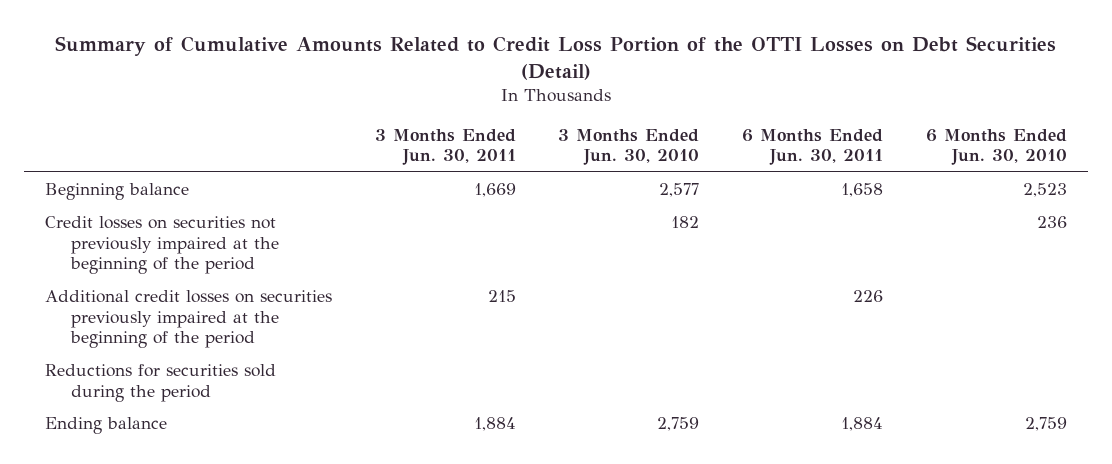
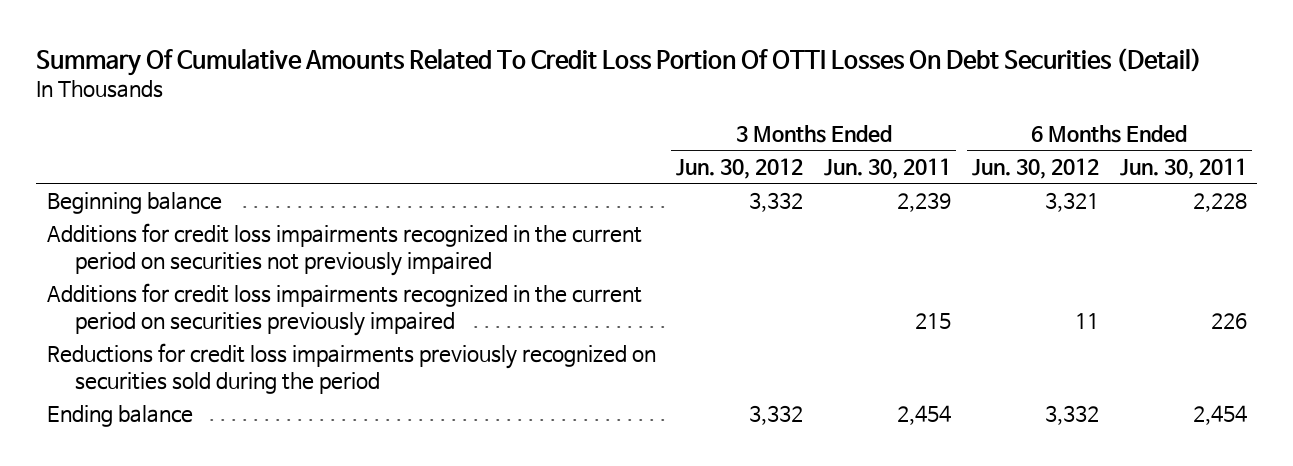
- Summary of Cumulative Amounts Related to Credit Loss Portion of the OTTI Losses on Debt Securities (Detail)
+ Summary Of Cumulative Amounts Related To Credit Loss Portion Of OTTI Losses On Debt Securities (Detail)
- | 3 Months Ended Jun. 30, 2011 | 3 Months Ended Jun. 30, 2010 | 6 Months Ended Jun. 30, 2011 | 6 Months Ended Jun. 30, 2010
+ | 3 Months Ended Jun. 30, 2012 | 3 Months Ended Jun. 30, 2011 | 6 Months Ended Jun. 30, 2012 | 6 Months Ended Jun. 30, 2011
- Beginning balance | 1,669 | 2,577 | 1,658 | 2,523
- Credit losses on securities not previously impaired at the beginning of the period | | 182 | | 236
- Additional credit losses on securities previously impaired at the beginning of the period | 215 | | 226 |
- Reductions for securities sold during the period
- Ending balance | 1,884 | 2,759 | 1,884 | 2,759
+ Beginning balance | 3,332 | 2,239 | 3,321 | 2,228
+ Additions for credit loss impairments recognized in the current period on securities not previously impaired
+ Additions for credit loss impairments recognized in the current period on securities previously impaired | | 215 | 11 | 226
+ Reductions for credit loss impairments previously recognized on securities sold during the period
+ Ending balance | 3,332 | 2,454 | 3,332 | 2,454

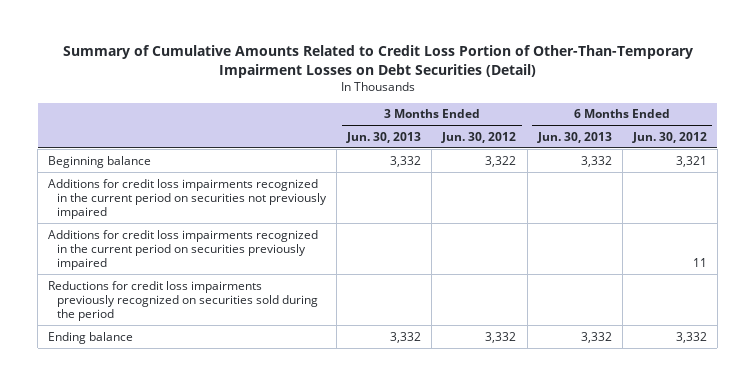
- Summary Of Cumulative Amounts Related To Credit Loss Portion Of OTTI Losses On Debt Securities (Detail)
+ Summary of Cumulative Amounts Related to Credit Loss Portion of Other-Than-Temporary Impairment Losses on Debt Securities (Detail)
- | 3 Months Ended Jun. 30, 2012 | 3 Months Ended Jun. 30, 2011 | 6 Months Ended Jun. 30, 2012 | 6 Months Ended Jun. 30, 2011
+ | 3 Months Ended Jun. 30, 2013 | 3 Months Ended Jun. 30, 2012 | 6 Months Ended Jun. 30, 2013 | 6 Months Ended Jun. 30, 2012
- Beginning balance | 3,332 | 2,239 | 3,321 | 2,228
+ Beginning balance | 3,332 | 3,322 | 3,332 | 3,321

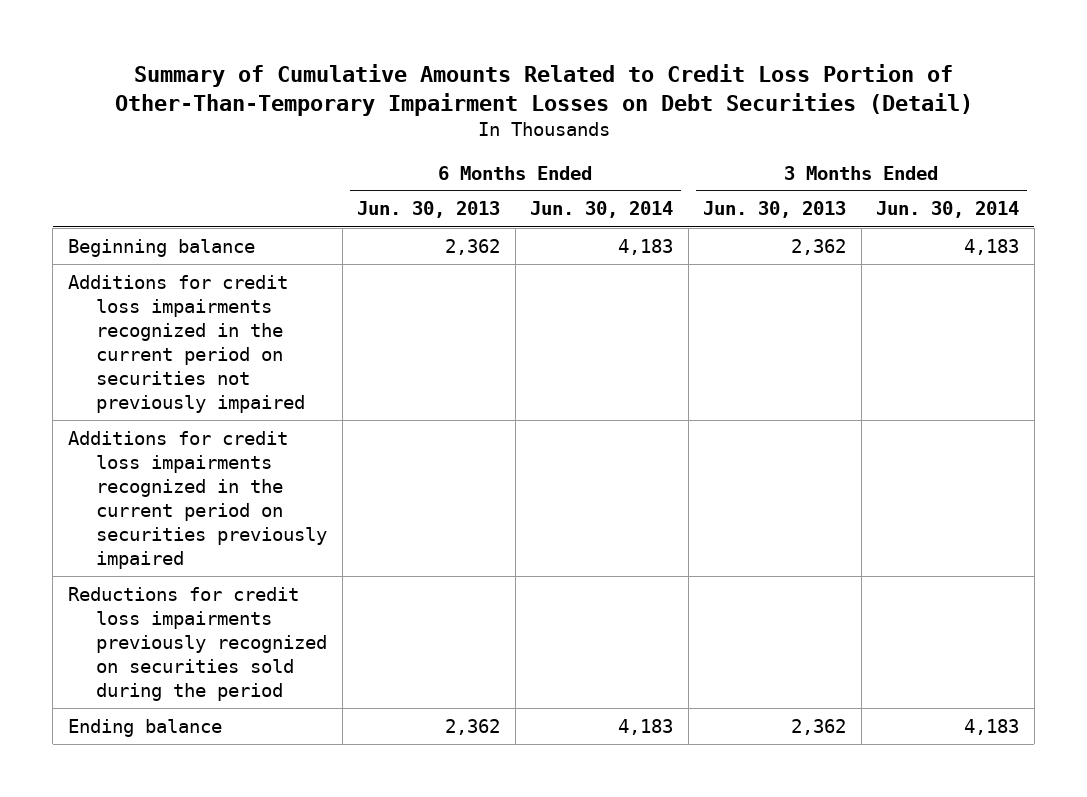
- | 3 Months Ended Jun. 30, 2013 | 3 Months Ended Jun. 30, 2012 | 6 Months Ended Jun. 30, 2013 | 6 Months Ended Jun. 30, 2012
+ | 6 Months Ended Jun. 30, 2013 | 6 Months Ended Jun. 30, 2014 | 3 Months Ended Jun. 30, 2013 | 3 Months Ended Jun. 30, 2014
- Beginning balance | 3,332 | 3,322 | 3,332 | 3,321
+ Beginning balance | 2,362 | 4,183 | 2,362 | 4,183
- Ending balance | 3,332 | 3,332 | 3,332 | 3,332
+ Ending balance | 2,362 | 4,183 | 2,362 | 4,183

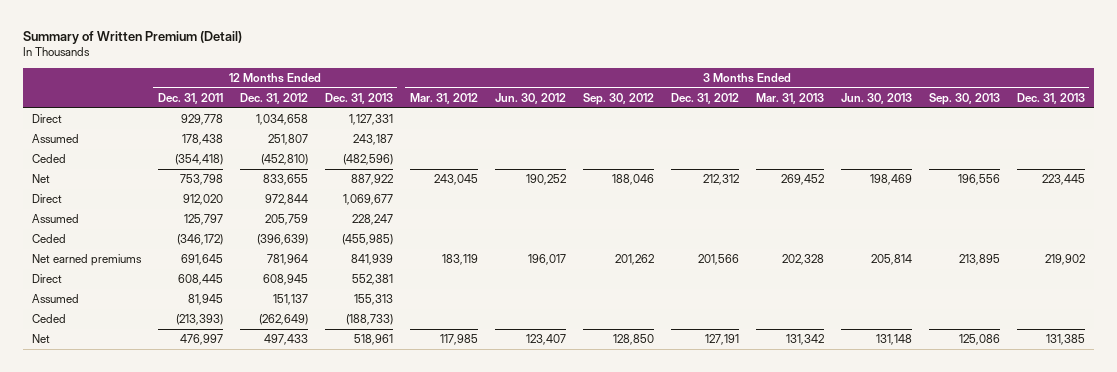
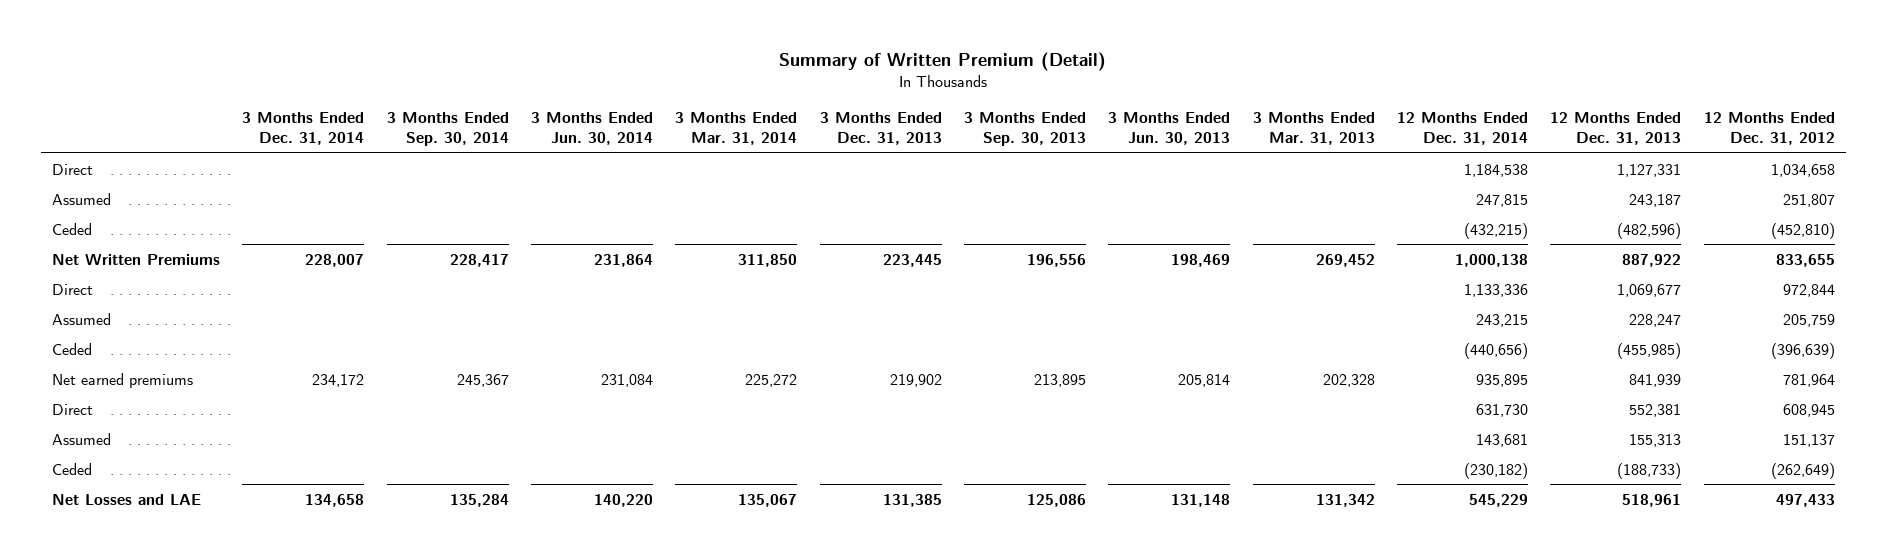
- | 12 Months Ended Dec. 31, 2011 | 12 Months Ended Dec. 31, 2012 | 12 Months Ended Dec. 31, 2013 | 3 Months Ended Mar. 31, 2012 | 3 Months Ended Jun. 30, 2012 | 3 Months Ended Sep. 30, 2012 | 3 Months Ended Dec. 31, 2012 | 3 Months Ended Mar. 31, 2013 | 3 Months Ended Jun. 30, 2013 | 3 Months Ended Sep. 30, 2013 | 3 Months Ended Dec. 31, 2013
+ | 3 Months Ended Dec. 31, 2014 | 3 Months Ended Sep. 30, 2014 | 3 Months Ended Jun. 30, 2014 | 3 Months Ended Mar. 31, 2014 | 3 Months Ended Dec. 31, 2013 | 3 Months Ended Sep. 30, 2013 | 3 Months Ended Jun. 30, 2013 | 3 Months Ended Mar. 31, 2013 | 12 Months Ended Dec. 31, 2014 | 12 Months Ended Dec. 31, 2013 | 12 Months Ended Dec. 31, 2012
- Net | 753,798 | 833,655 | 887,922 | 243,045 | 190,252 | 188,046 | 212,312 | 269,452 | 198,469 | 196,556 | 223,445
+ Net Written Premiums | 228,007 | 228,417 | 231,864 | 311,850 | 223,445 | 196,556 | 198,469 | 269,452 | 1,000,138 | 887,922 | 833,655
- Net | 476,997 | 497,433 | 518,961 | 117,985 | 123,407 | 128,850 | 127,191 | 131,342 | 131,148 | 125,086 | 131,385
+ Net Losses and LAE | 134,658 | 135,284 | 140,220 | 135,067 | 131,385 | 125,086 | 131,148 | 131,342 | 545,229 | 518,961 | 497,433

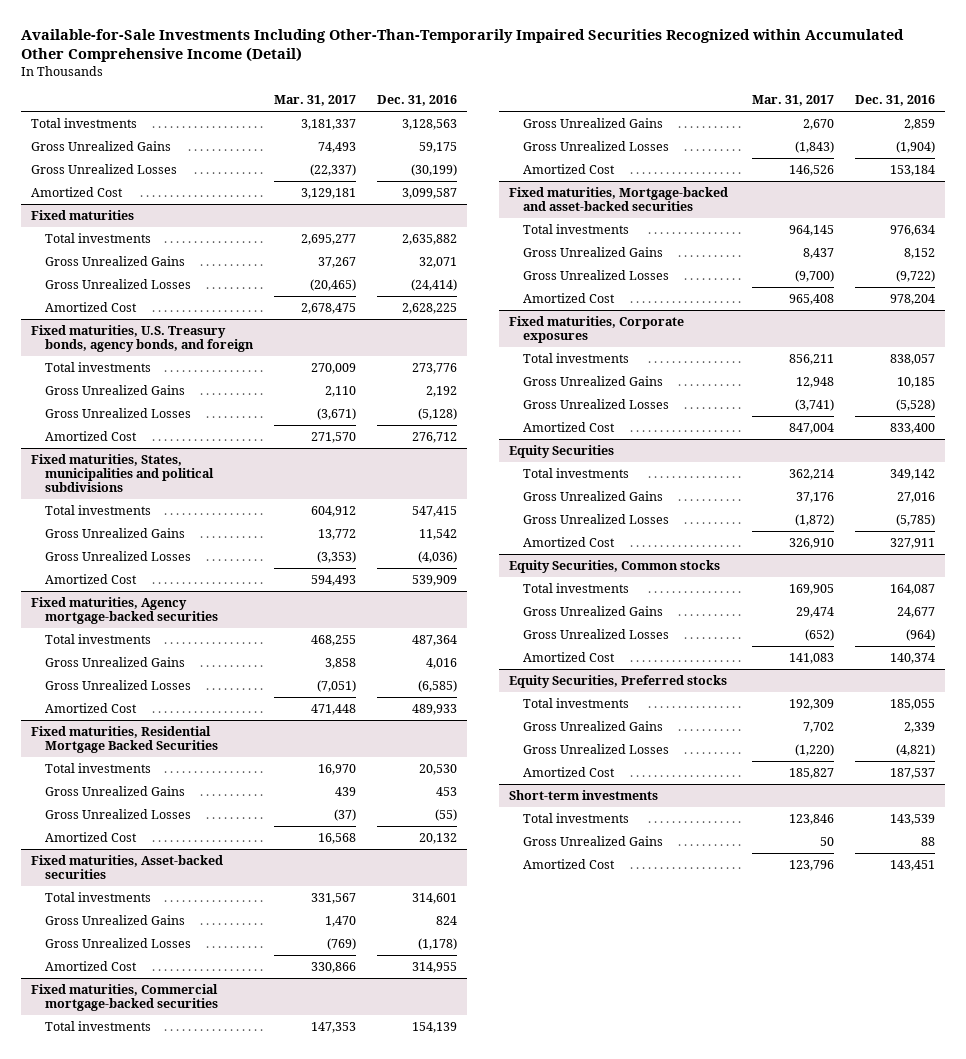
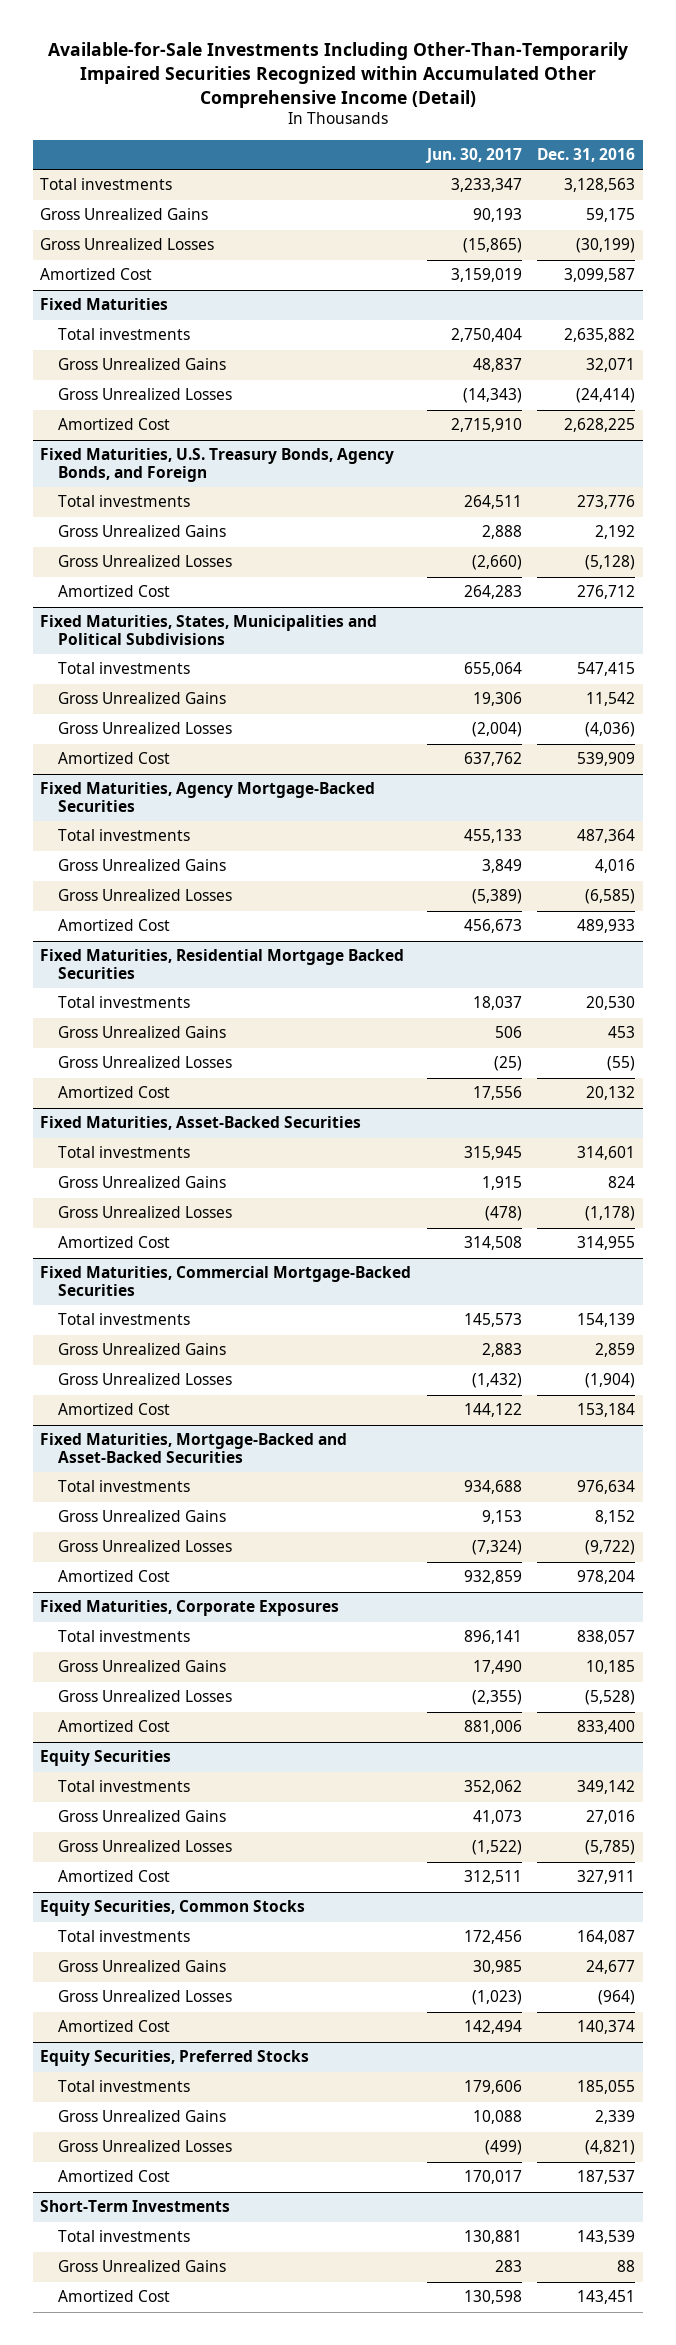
- | Mar. 31, 2017 | Dec. 31, 2016
+ | Jun. 30, 2017 | Dec. 31, 2016
- Fixed maturities
+ Fixed Maturities
- Fixed maturities, U.S. Treasury bonds, agency bonds, and foreign
+ Fixed Maturities, U.S. Treasury Bonds, Agency Bonds, and Foreign
- Fixed maturities, States, municipalities and political subdivisions
+ Fixed Maturities, States, Municipalities and Political Subdivisions
- Fixed maturities, Agency mortgage-backed securities
+ Fixed Maturities, Agency Mortgage-Backed Securities
- Fixed maturities, Residential Mortgage Backed Securities
+ Fixed Maturities, Residential Mortgage Backed Securities
- Fixed maturities, Asset-backed securities
+ Fixed Maturities, Asset-Backed Securities
- Fixed maturities, Commercial mortgage-backed securities
+ Fixed Maturities, Commercial Mortgage-Backed Securities
- Fixed maturities, Mortgage-backed and asset-backed securities
+ Fixed Maturities, Mortgage-Backed and Asset-Backed Securities
- Fixed maturities, Corporate exposures
+ Fixed Maturities, Corporate Exposures
- Equity Securities, Common stocks
+ Equity Securities, Common Stocks
- Equity Securities, Preferred stocks
+ Equity Securities, Preferred Stocks
- Short-term investments
+ Short-Term Investments

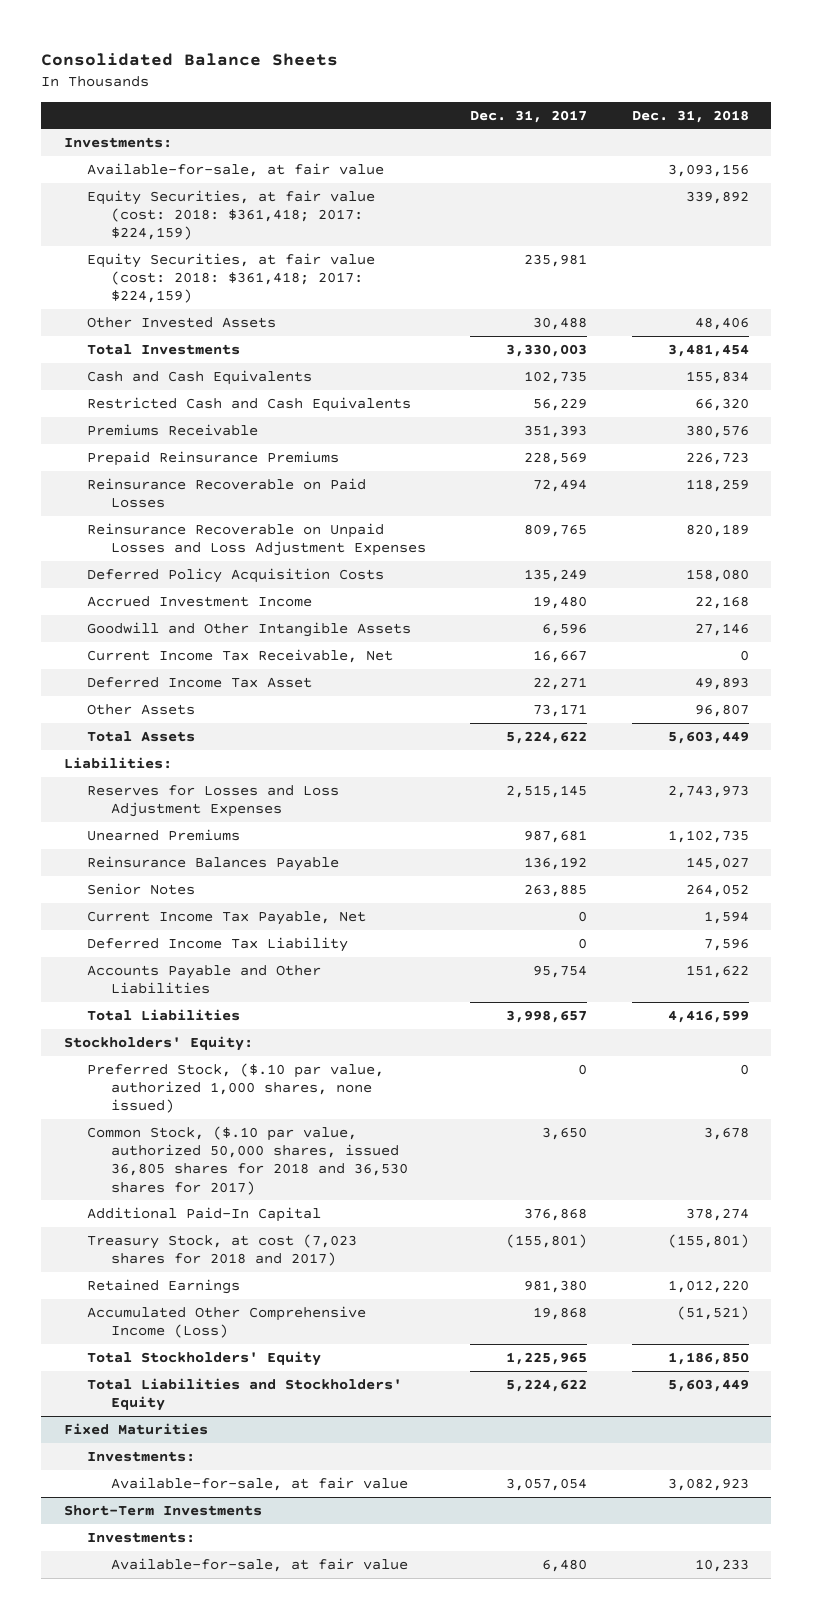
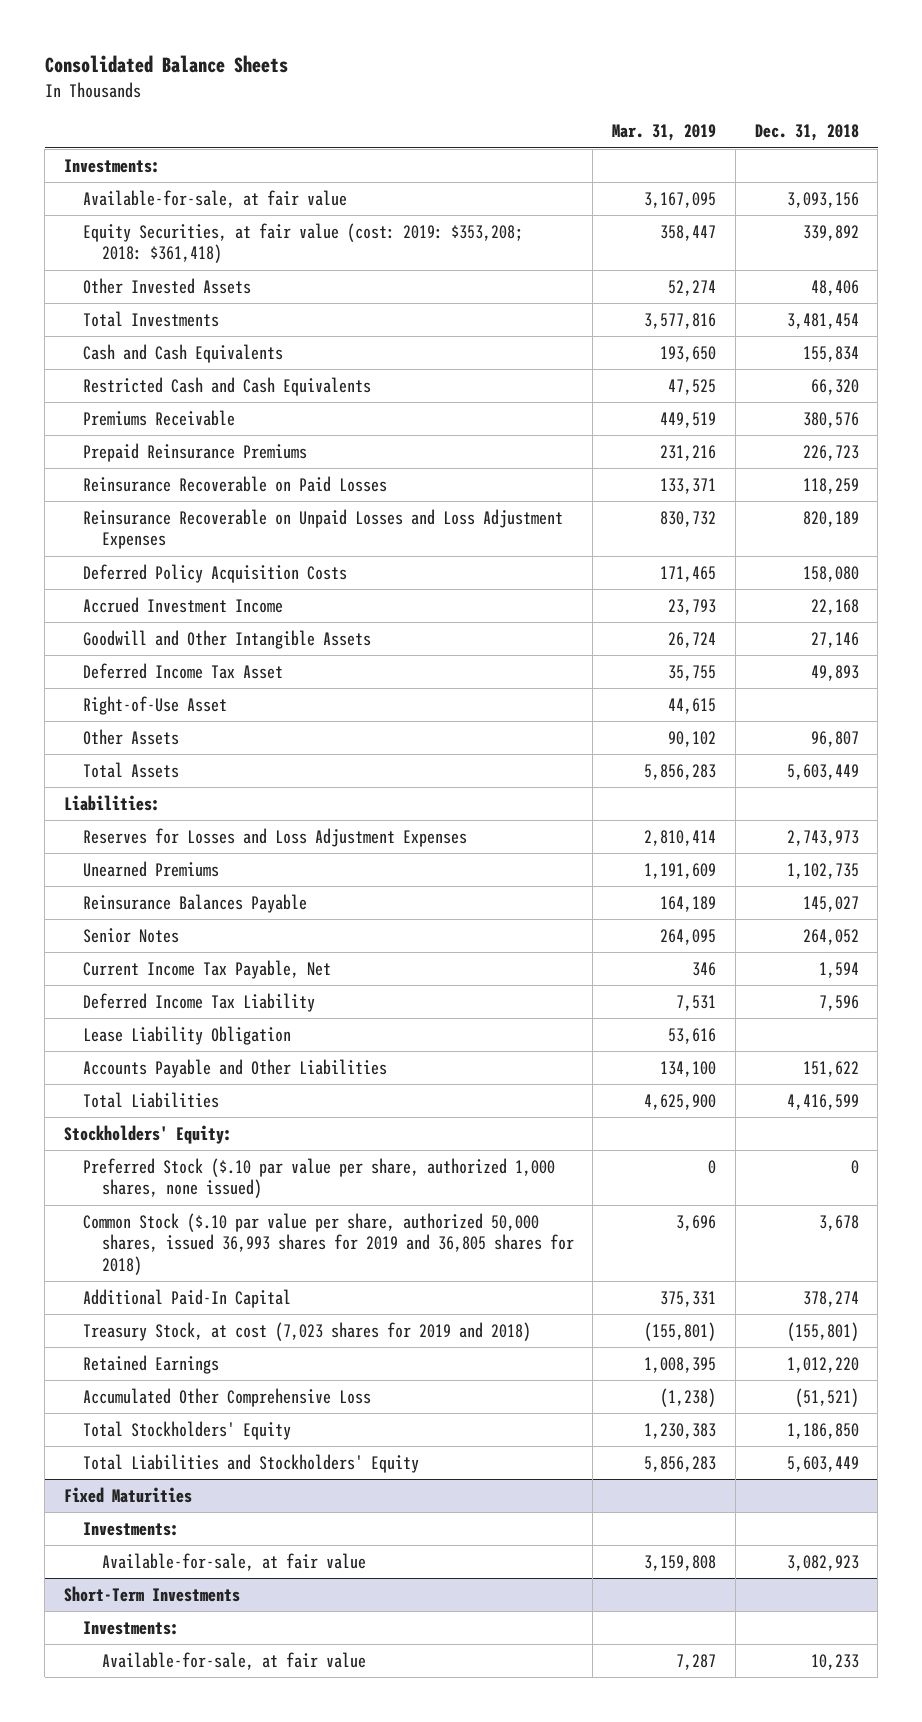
- | Dec. 31, 2017 | Dec. 31, 2018
+ | Mar. 31, 2019 | Dec. 31, 2018
- Equity Securities, at fair value (cost: 2018: $361,418; 2017: $224,159) | | 339,892
- Equity Securities, at fair value (cost: 2018: $361,418; 2017: $224,159) | 235,981 |
+ Equity Securities, at fair value (cost: 2019: $353,208; 2018: $361,418) | 358,447 | 339,892
- Current Income Tax Receivable, Net | 16,667 | 0
+ Right-of-Use Asset | 44,615 |
+ Lease Liability Obligation | 53,616 |
- Preferred Stock, ($.10 par value, authorized 1,000 shares, none issued) | 0 | 0
- Common Stock, ($.10 par value, authorized 50,000 shares, issued 36,805 shares for 2018 and 36,530 shares for 2017) | 3,650 | 3,678
+ Preferred Stock ($.10 par value per share, authorized 1,000 shares, none issued) | 0 | 0
+ Common Stock ($.10 par value per share, authorized 50,000 shares, issued 36,993 shares for 2019 and 36,805 shares for 2018) | 3,696 | 3,678
- Treasury Stock, at cost (7,023 shares for 2018 and 2017) | (155,801) | (155,801)
+ Treasury Stock, at cost (7,023 shares for 2019 and 2018) | (155,801) | (155,801)
- Accumulated Other Comprehensive Income (Loss) | 19,868 | (51,521)
+ Accumulated Other Comprehensive Loss | (1,238) | (51,521)

